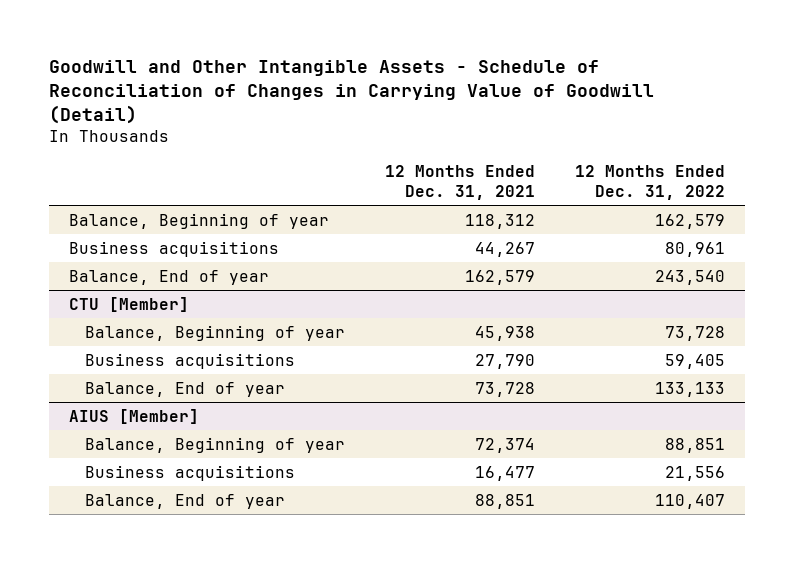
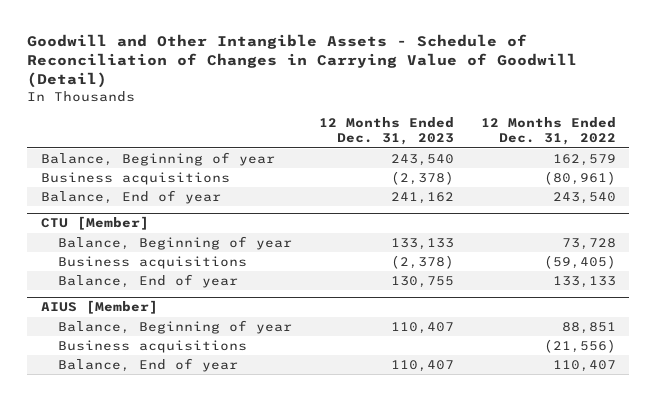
- | 12 Months Ended Dec. 31, 2021 | 12 Months Ended Dec. 31, 2022
+ | 12 Months Ended Dec. 31, 2023 | 12 Months Ended Dec. 31, 2022
- Business acquisitions | 44,267 | 80,961
+ Business acquisitions | (2,378) | (80,961)
@ CTU [Member]
- Business acquisitions | 27,790 | 59,405
+ Business acquisitions | (2,378) | (59,405)
@ AIUS [Member]
- Business acquisitions | 16,477 | 21,556
+ Business acquisitions | | (21,556)

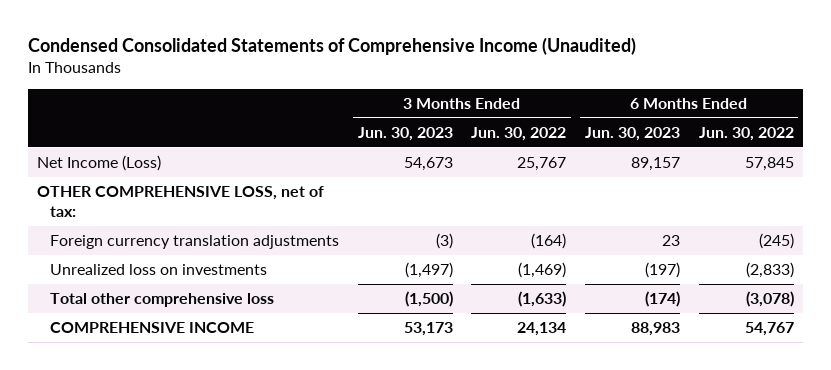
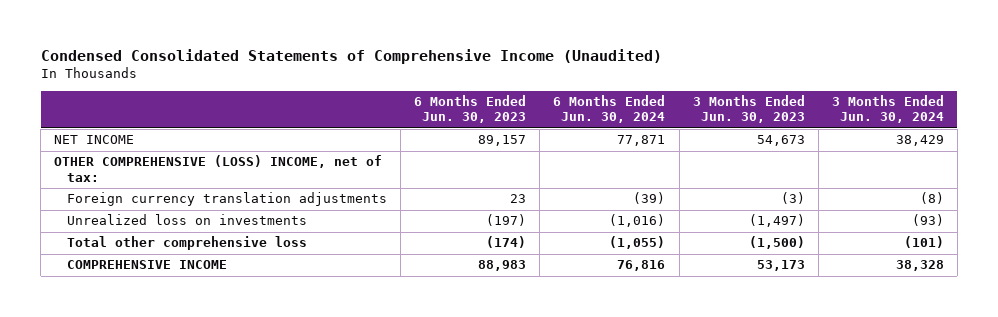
- | 3 Months Ended Jun. 30, 2023 | 3 Months Ended Jun. 30, 2022 | 6 Months Ended Jun. 30, 2023 | 6 Months Ended Jun. 30, 2022
+ | 6 Months Ended Jun. 30, 2023 | 6 Months Ended Jun. 30, 2024 | 3 Months Ended Jun. 30, 2023 | 3 Months Ended Jun. 30, 2024
- Net Income (Loss) | 54,673 | 25,767 | 89,157 | 57,845
- OTHER COMPREHENSIVE LOSS, net of tax:
+ NET INCOME | 89,157 | 77,871 | 54,673 | 38,429
+ OTHER COMPREHENSIVE (LOSS) INCOME, net of tax:

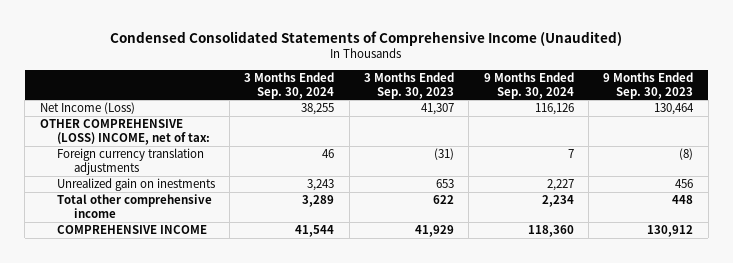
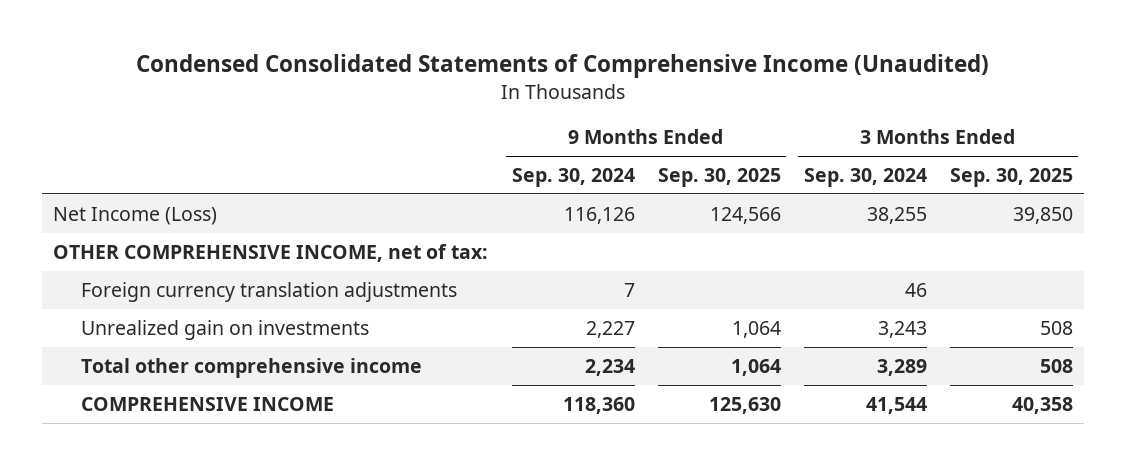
- | 3 Months Ended Sep. 30, 2024 | 3 Months Ended Sep. 30, 2023 | 9 Months Ended Sep. 30, 2024 | 9 Months Ended Sep. 30, 2023
+ | 9 Months Ended Sep. 30, 2024 | 9 Months Ended Sep. 30, 2025 | 3 Months Ended Sep. 30, 2024 | 3 Months Ended Sep. 30, 2025
- OTHER COMPREHENSIVE (LOSS) INCOME, net of tax:
+ OTHER COMPREHENSIVE INCOME, net of tax:
- Unrealized gain on inestments | 3,243 | 653 | 2,227 | 456
+ Unrealized gain on investments | 2,227 | 1,064 | 3,243 | 508

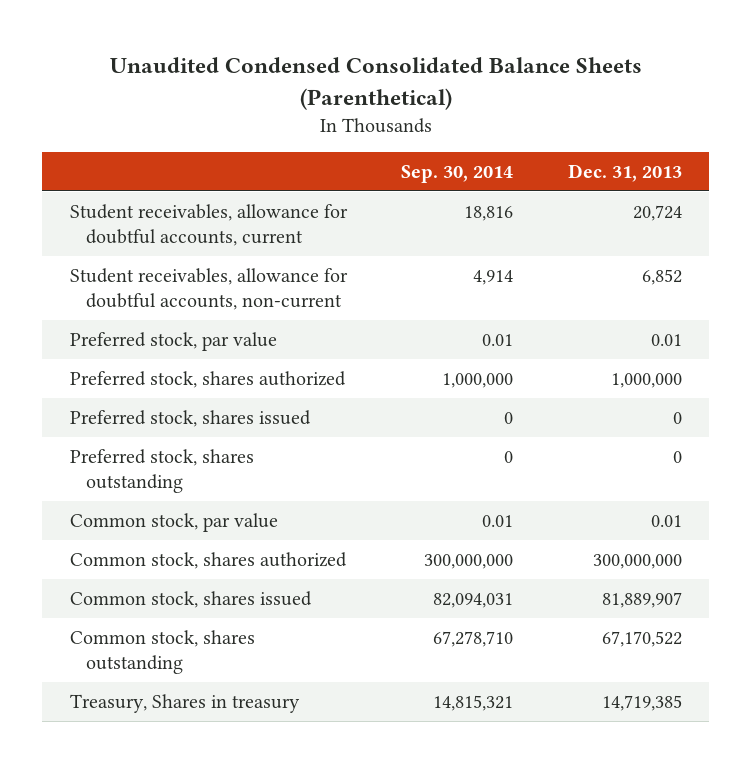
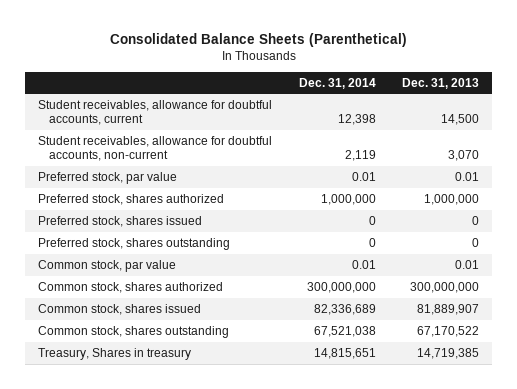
- Unaudited Condensed Consolidated Balance Sheets (Parenthetical)
+ Consolidated Balance Sheets (Parenthetical)
- | Sep. 30, 2014 | Dec. 31, 2013
+ | Dec. 31, 2014 | Dec. 31, 2013
- Student receivables, allowance for doubtful accounts, current | 18,816 | 20,724
- Student receivables, allowance for doubtful accounts, non-current | 4,914 | 6,852
+ Student receivables, allowance for doubtful accounts, current | 12,398 | 14,500
+ Student receivables, allowance for doubtful accounts, non-current | 2,119 | 3,070

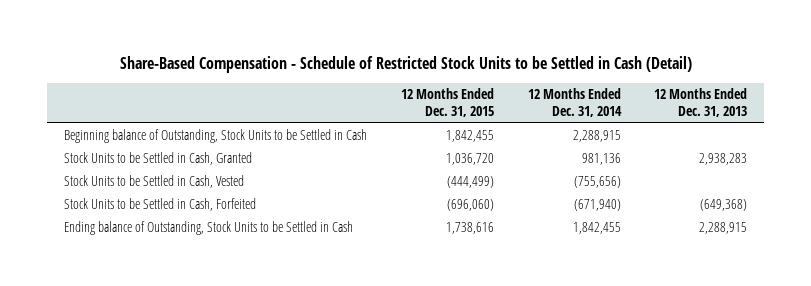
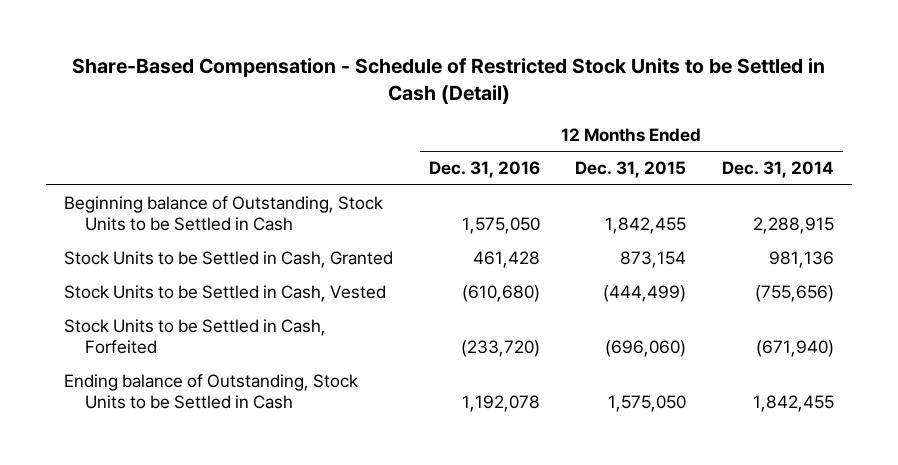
- | 12 Months Ended Dec. 31, 2015 | 12 Months Ended Dec. 31, 2014 | 12 Months Ended Dec. 31, 2013
+ | 12 Months Ended Dec. 31, 2016 | 12 Months Ended Dec. 31, 2015 | 12 Months Ended Dec. 31, 2014
- Stock Units to be Settled in Cash, Granted | 1,036,720 | 981,136 | 2,938,283
+ Stock Units to be Settled in Cash, Granted | 461,428 | 873,154 | 981,136
- Ending balance of Outstanding, Stock Units to be Settled in Cash | 1,738,616 | 1,842,455 | 2,288,915
+ Ending balance of Outstanding, Stock Units to be Settled in Cash | 1,192,078 | 1,575,050 | 1,842,455

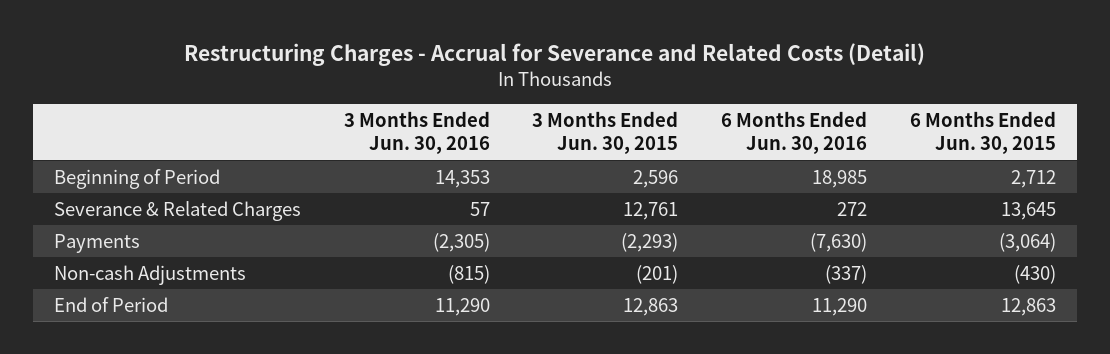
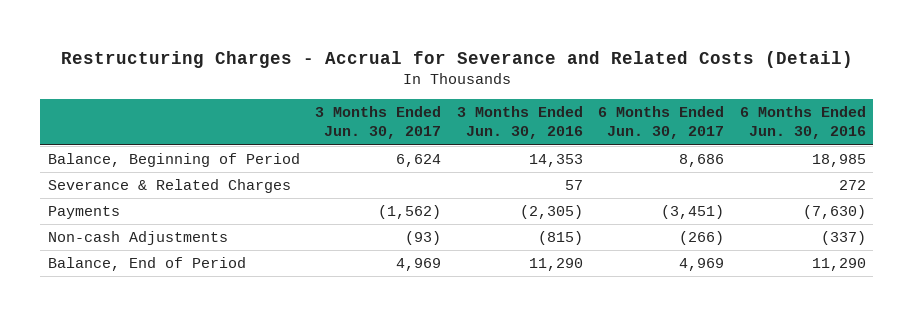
- | 3 Months Ended Jun. 30, 2016 | 3 Months Ended Jun. 30, 2015 | 6 Months Ended Jun. 30, 2016 | 6 Months Ended Jun. 30, 2015
+ | 3 Months Ended Jun. 30, 2017 | 3 Months Ended Jun. 30, 2016 | 6 Months Ended Jun. 30, 2017 | 6 Months Ended Jun. 30, 2016
- Beginning of Period | 14,353 | 2,596 | 18,985 | 2,712
+ Balance, Beginning of Period | 6,624 | 14,353 | 8,686 | 18,985
- End of Period | 11,290 | 12,863 | 11,290 | 12,863
+ Balance, End of Period | 4,969 | 11,290 | 4,969 | 11,290

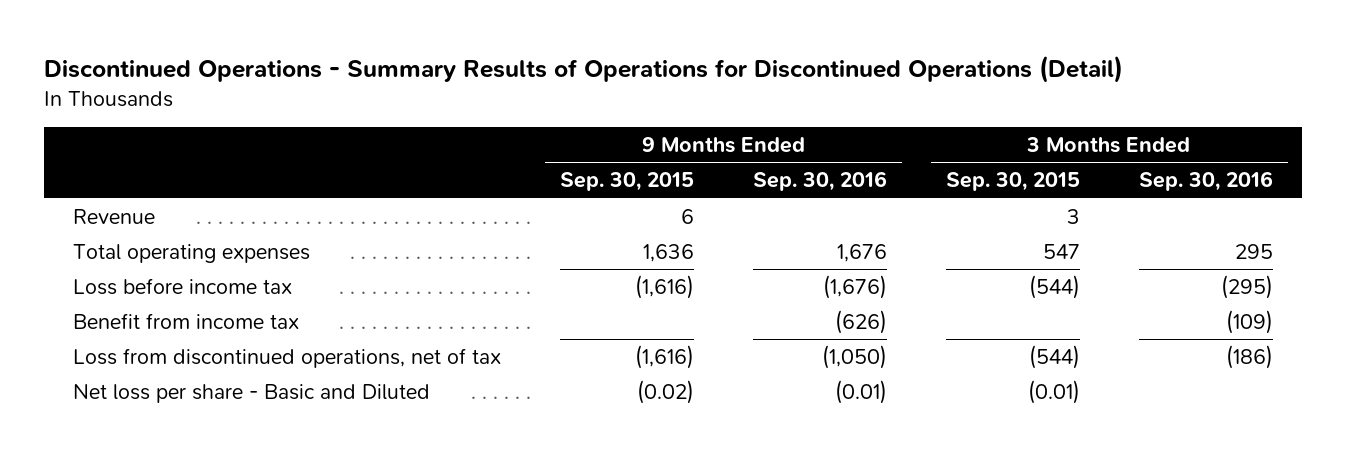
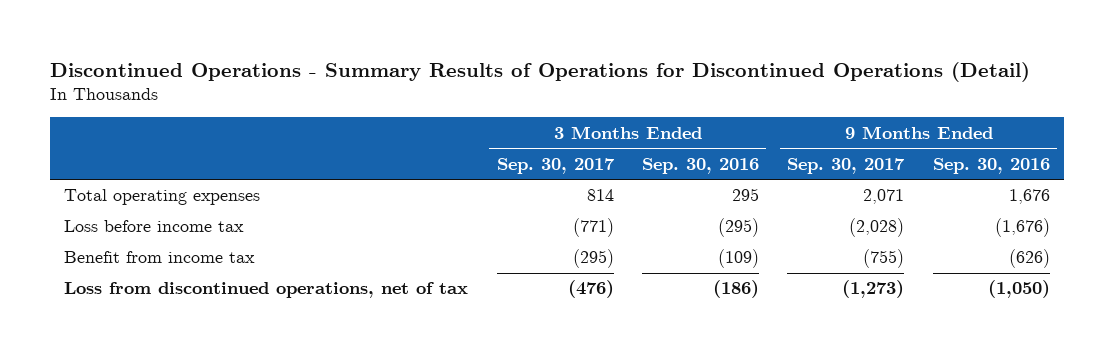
- | 9 Months Ended Sep. 30, 2015 | 9 Months Ended Sep. 30, 2016 | 3 Months Ended Sep. 30, 2015 | 3 Months Ended Sep. 30, 2016
+ | 3 Months Ended Sep. 30, 2017 | 3 Months Ended Sep. 30, 2016 | 9 Months Ended Sep. 30, 2017 | 9 Months Ended Sep. 30, 2016
- Revenue | 6 | | 3 |
- Net loss per share - Basic and Diluted | (0.02) | (0.01) | (0.01) |

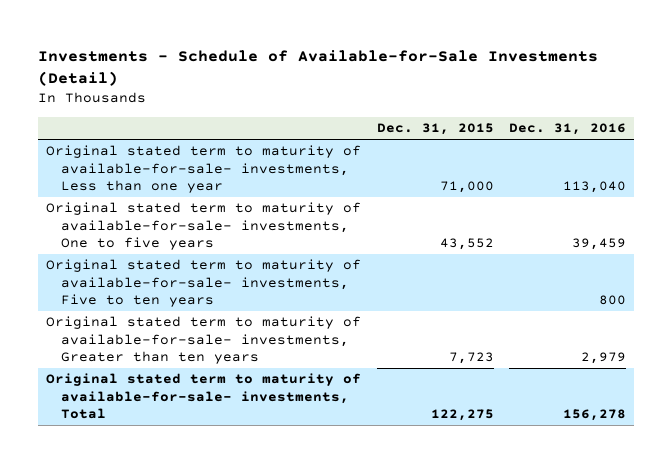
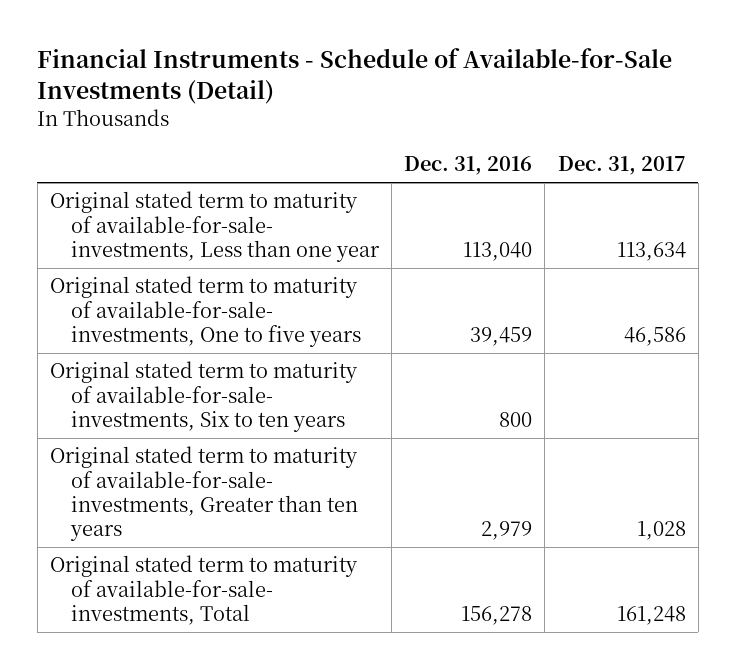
- Investments - Schedule of Available-for-Sale Investments (Detail)
+ Financial Instruments - Schedule of Available-for-Sale Investments (Detail)
- | Dec. 31, 2015 | Dec. 31, 2016
+ | Dec. 31, 2016 | Dec. 31, 2017
- Original stated term to maturity of available-for-sale- investments, Five to ten years | | 800
+ Original stated term to maturity of available-for-sale- investments, Six to ten years | 800 |

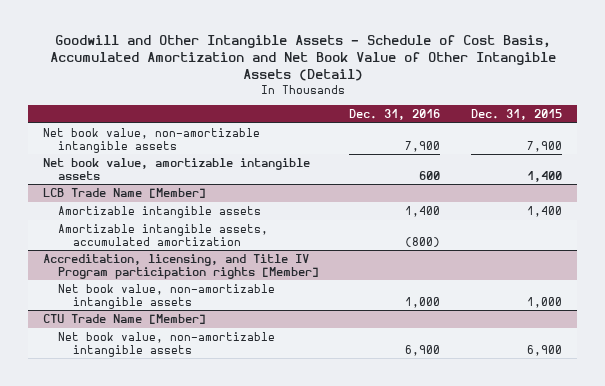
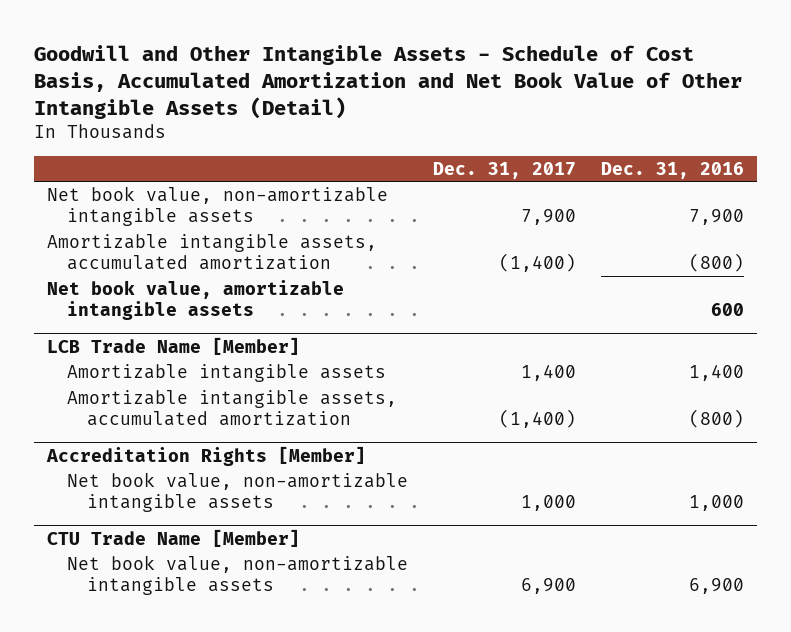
- | Dec. 31, 2016 | Dec. 31, 2015
+ | Dec. 31, 2017 | Dec. 31, 2016
+ Amortizable intangible assets, accumulated amortization | (1,400) | (800)
- Accreditation, licensing, and Title IV Program participation rights [Member]
+ Accreditation Rights [Member]

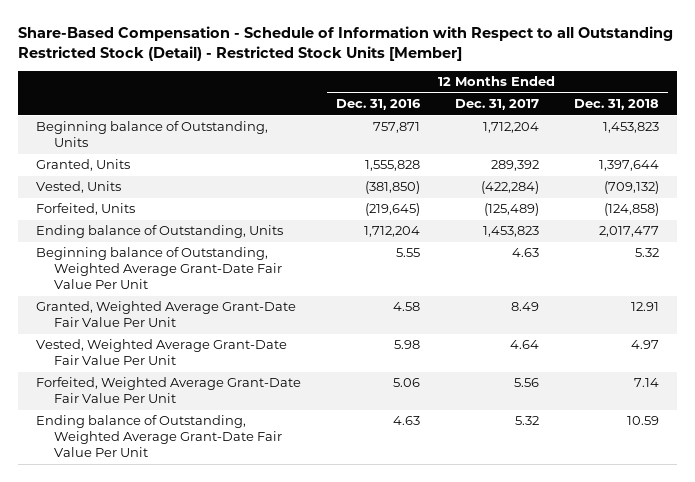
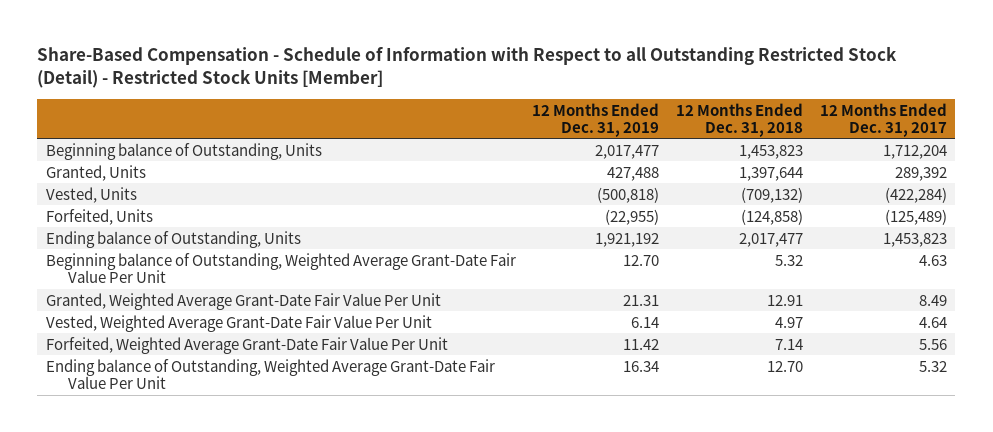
- | 12 Months Ended Dec. 31, 2016 | 12 Months Ended Dec. 31, 2017 | 12 Months Ended Dec. 31, 2018
+ | 12 Months Ended Dec. 31, 2019 | 12 Months Ended Dec. 31, 2018 | 12 Months Ended Dec. 31, 2017
- Ending balance of Outstanding, Weighted Average Grant-Date Fair Value Per Unit | 4.63 | 5.32 | 10.59
+ Ending balance of Outstanding, Weighted Average Grant-Date Fair Value Per Unit | 16.34 | 12.70 | 5.32

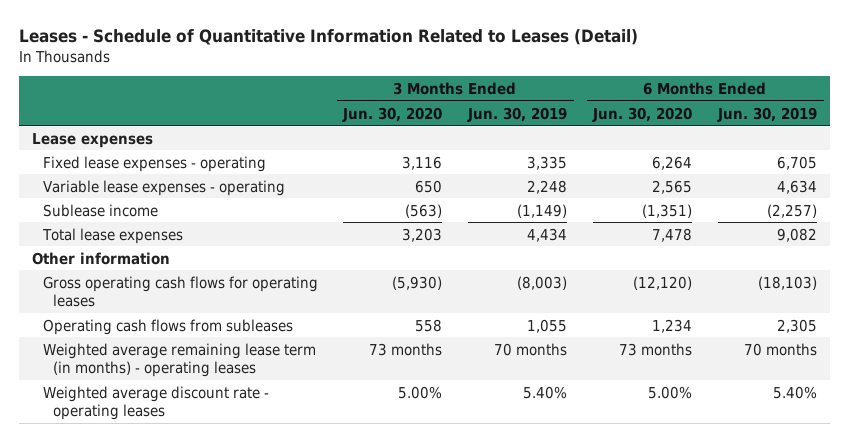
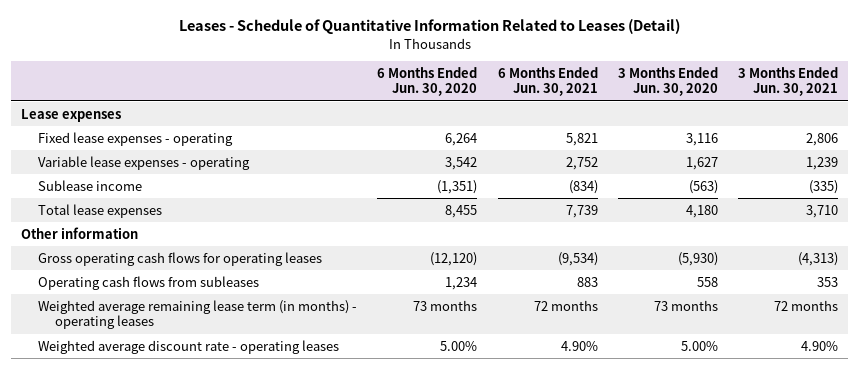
- | 3 Months Ended Jun. 30, 2020 | 3 Months Ended Jun. 30, 2019 | 6 Months Ended Jun. 30, 2020 | 6 Months Ended Jun. 30, 2019
+ | 6 Months Ended Jun. 30, 2020 | 6 Months Ended Jun. 30, 2021 | 3 Months Ended Jun. 30, 2020 | 3 Months Ended Jun. 30, 2021
- Variable lease expenses - operating | 650 | 2,248 | 2,565 | 4,634
+ Variable lease expenses - operating | 3,542 | 2,752 | 1,627 | 1,239
- Total lease expenses | 3,203 | 4,434 | 7,478 | 9,082
+ Total lease expenses | 8,455 | 7,739 | 4,180 | 3,710

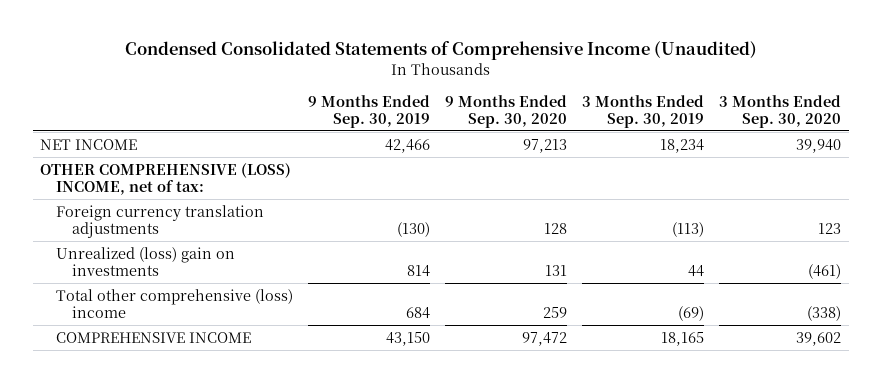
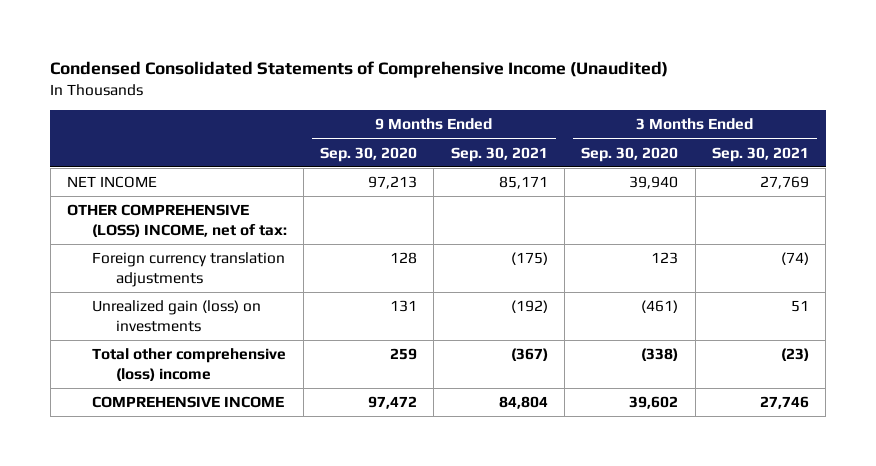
- | 9 Months Ended Sep. 30, 2019 | 9 Months Ended Sep. 30, 2020 | 3 Months Ended Sep. 30, 2019 | 3 Months Ended Sep. 30, 2020
+ | 9 Months Ended Sep. 30, 2020 | 9 Months Ended Sep. 30, 2021 | 3 Months Ended Sep. 30, 2020 | 3 Months Ended Sep. 30, 2021
- Unrealized (loss) gain on investments | 814 | 131 | 44 | (461)
+ Unrealized gain (loss) on investments | 131 | (192) | (461) | 51

